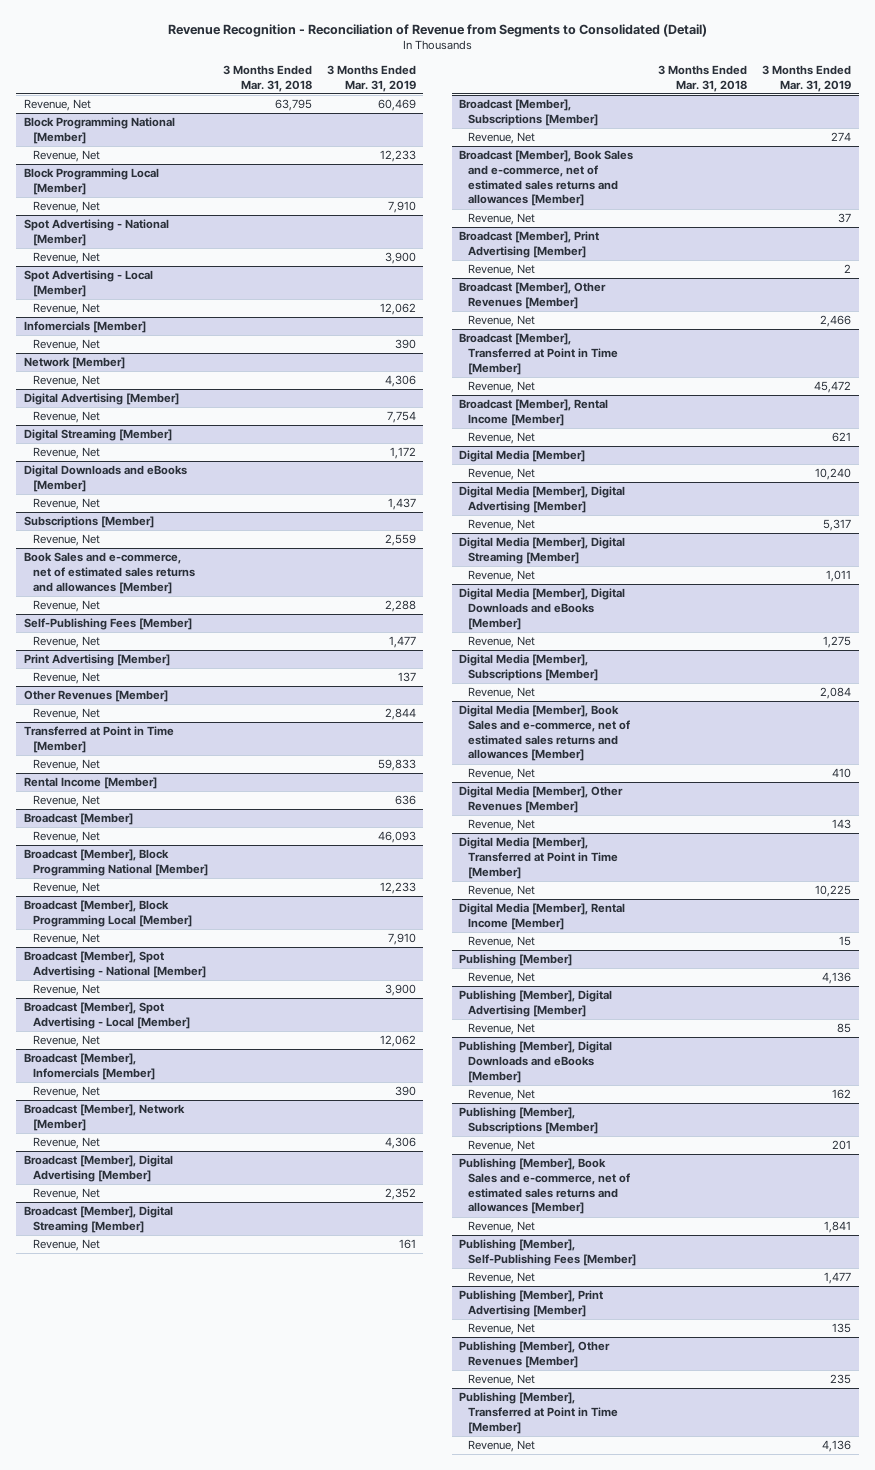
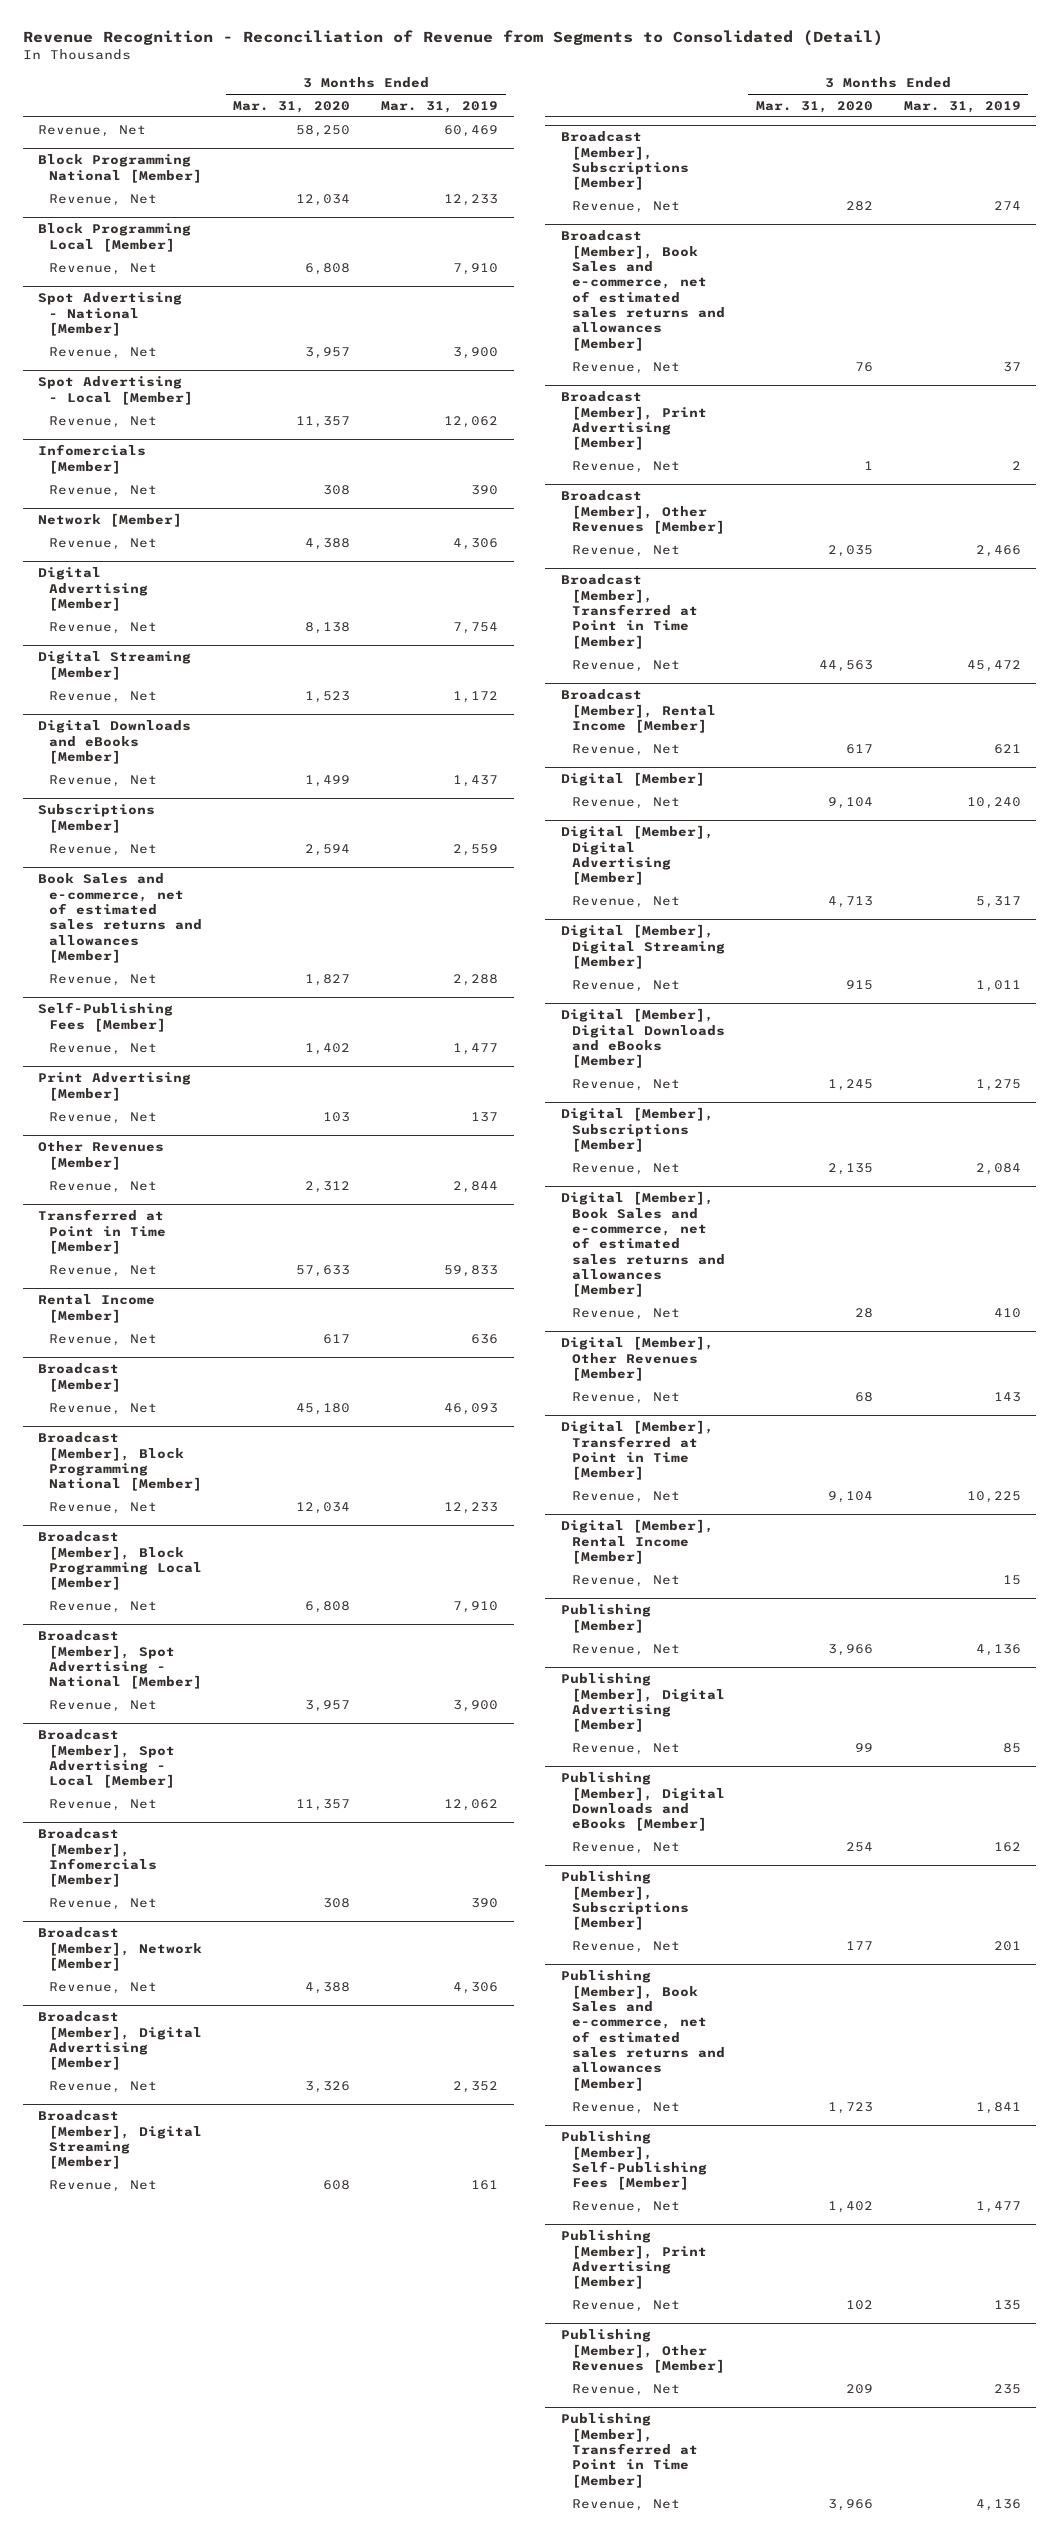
- | 3 Months Ended Mar. 31, 2018 | 3 Months Ended Mar. 31, 2019
+ | 3 Months Ended Mar. 31, 2020 | 3 Months Ended Mar. 31, 2019
- Digital Media [Member]
+ Digital [Member]
- Digital Media [Member], Digital Advertising [Member]
+ Digital [Member], Digital Advertising [Member]
- Digital Media [Member], Digital Streaming [Member]
+ Digital [Member], Digital Streaming [Member]
- Digital Media [Member], Digital Downloads and eBooks [Member]
+ Digital [Member], Digital Downloads and eBooks [Member]
- Digital Media [Member], Subscriptions [Member]
+ Digital [Member], Subscriptions [Member]
- Digital Media [Member], Book Sales and e-commerce, net of estimated sales returns and allowances [Member]
+ Digital [Member], Book Sales and e-commerce, net of estimated sales returns and allowances [Member]
- Digital Media [Member], Other Revenues [Member]
+ Digital [Member], Other Revenues [Member]
- Digital Media [Member], Transferred at Point in Time [Member]
+ Digital [Member], Transferred at Point in Time [Member]
- Digital Media [Member], Rental Income [Member]
+ Digital [Member], Rental Income [Member]

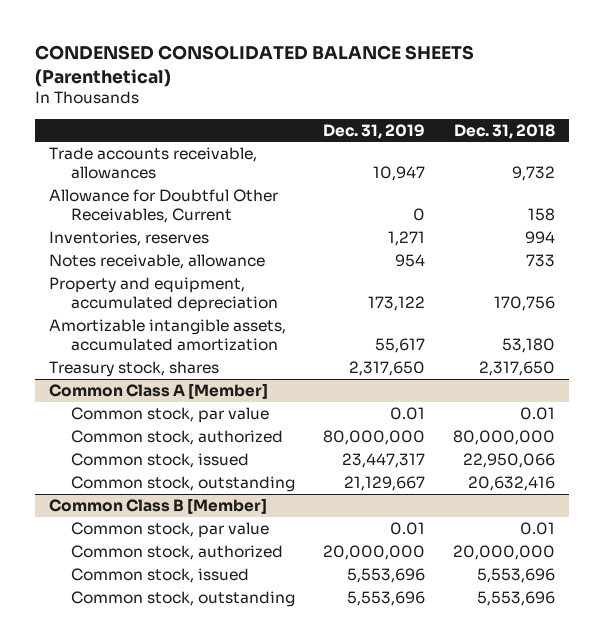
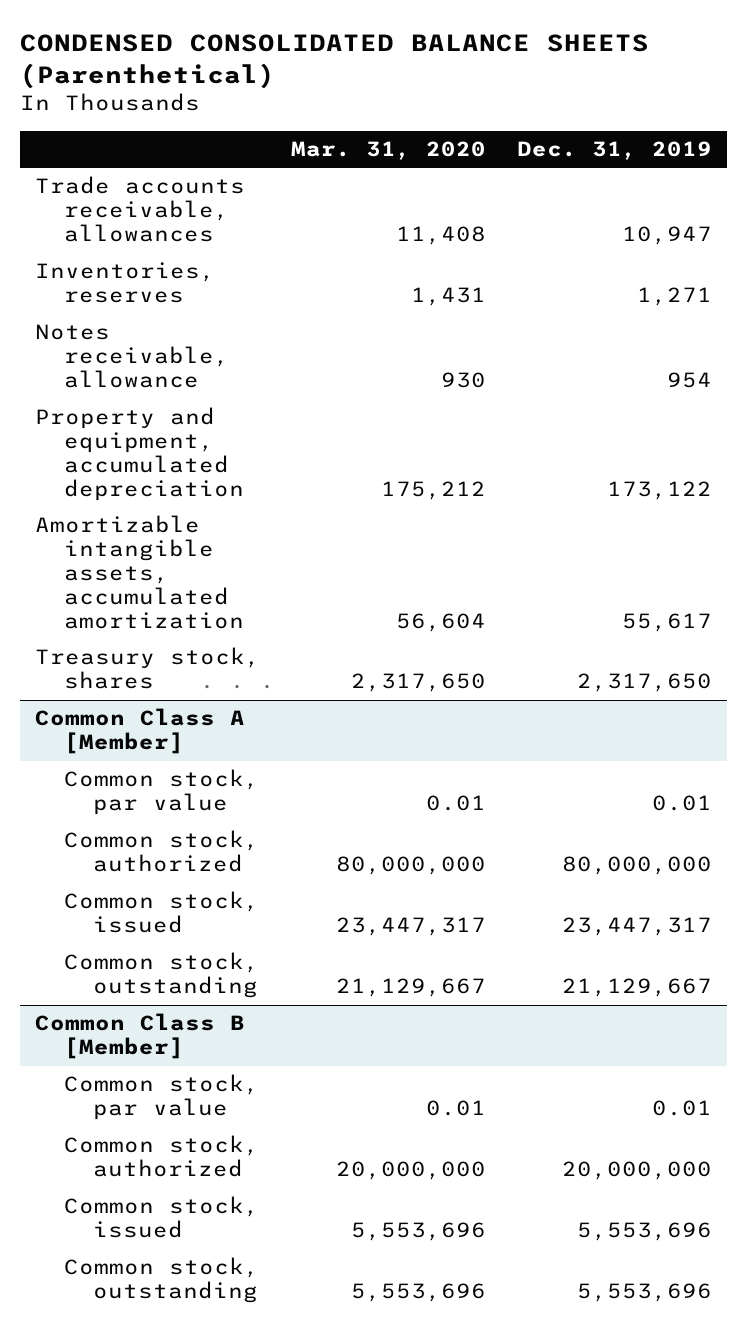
- | Dec. 31, 2019 | Dec. 31, 2018
+ | Mar. 31, 2020 | Dec. 31, 2019
- Allowance for Doubtful Other Receivables, Current | 0 | 158

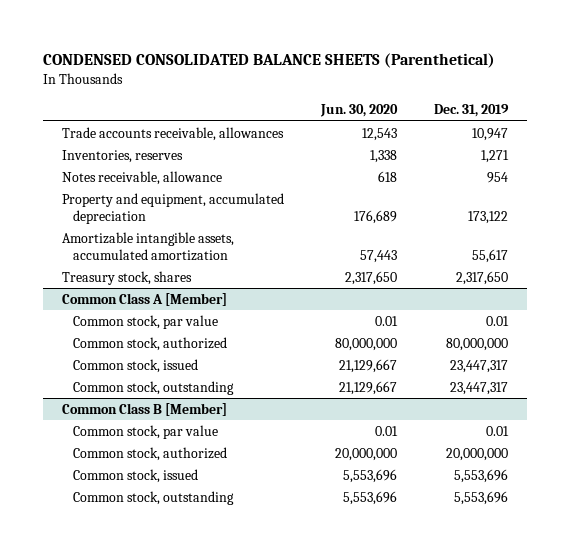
- | Mar. 31, 2020 | Dec. 31, 2019
+ | Jun. 30, 2020 | Dec. 31, 2019
@ Common Class A [Member]
- Common stock, outstanding | 21,129,667 | 21,129,667
+ Common stock, outstanding | 21,129,667 | 23,447,317

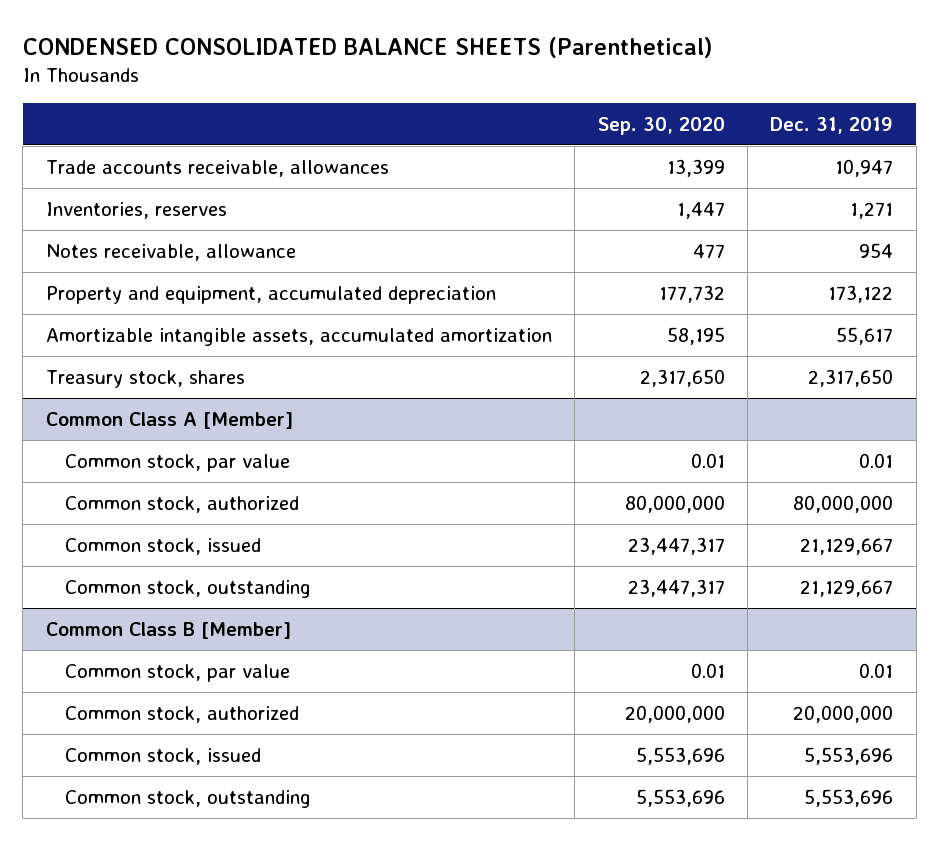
- | Jun. 30, 2020 | Dec. 31, 2019
+ | Sep. 30, 2020 | Dec. 31, 2019
@ Common Class A [Member]
- Common stock, issued | 21,129,667 | 23,447,317
- Common stock, outstanding | 21,129,667 | 23,447,317
+ Common stock, issued | 23,447,317 | 21,129,667
+ Common stock, outstanding | 23,447,317 | 21,129,667

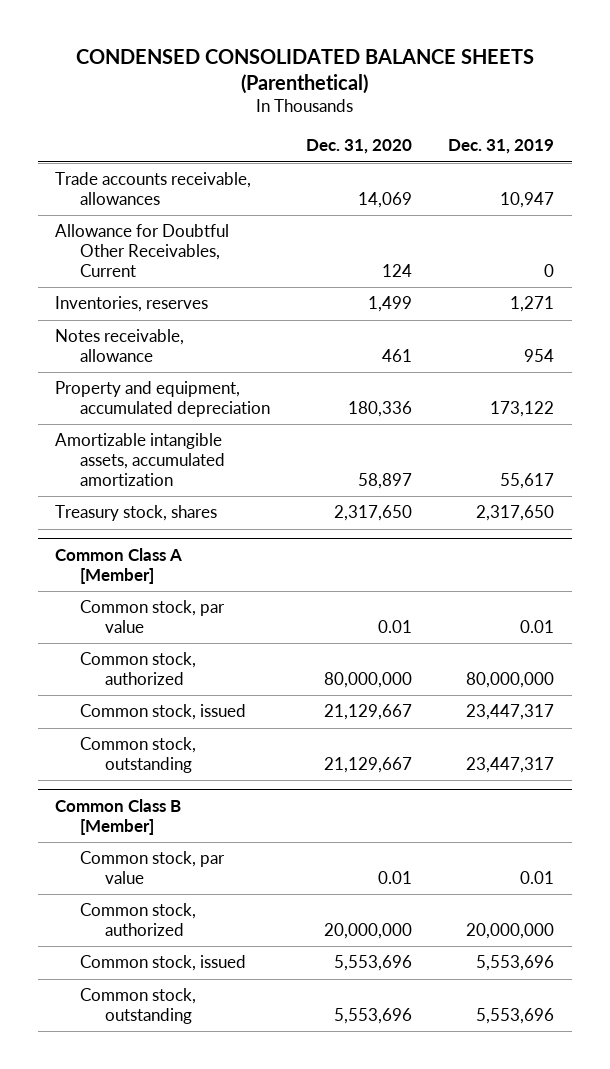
- | Sep. 30, 2020 | Dec. 31, 2019
+ | Dec. 31, 2020 | Dec. 31, 2019
+ Allowance for Doubtful Other Receivables, Current | 124 | 0
@ Common Class A [Member]
- Common stock, issued | 23,447,317 | 21,129,667
- Common stock, outstanding | 23,447,317 | 21,129,667
+ Common stock, issued | 21,129,667 | 23,447,317
+ Common stock, outstanding | 21,129,667 | 23,447,317

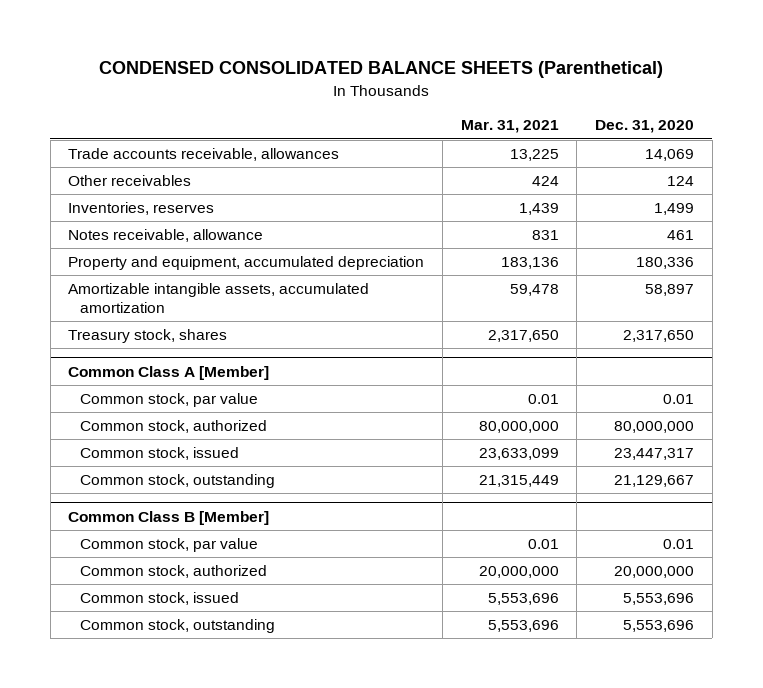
- | Dec. 31, 2020 | Dec. 31, 2019
+ | Mar. 31, 2021 | Dec. 31, 2020
- Allowance for Doubtful Other Receivables, Current | 124 | 0
+ Other receivables | 424 | 124
@ Common Class A [Member]
- Common stock, issued | 21,129,667 | 23,447,317
+ Common stock, issued | 23,633,099 | 23,447,317

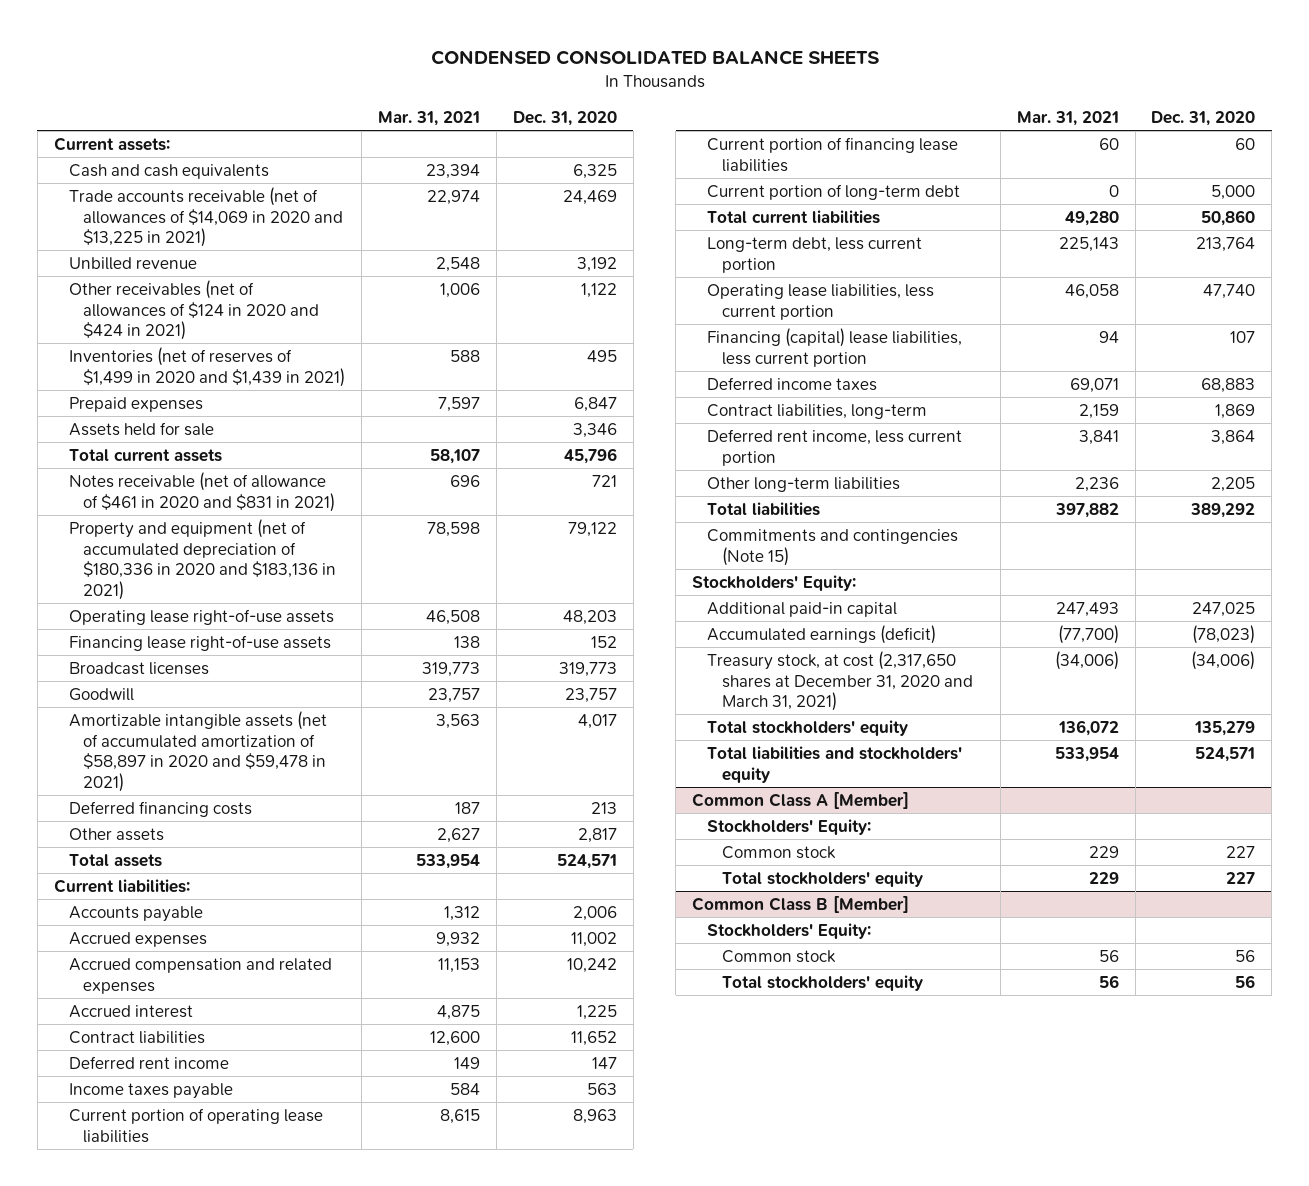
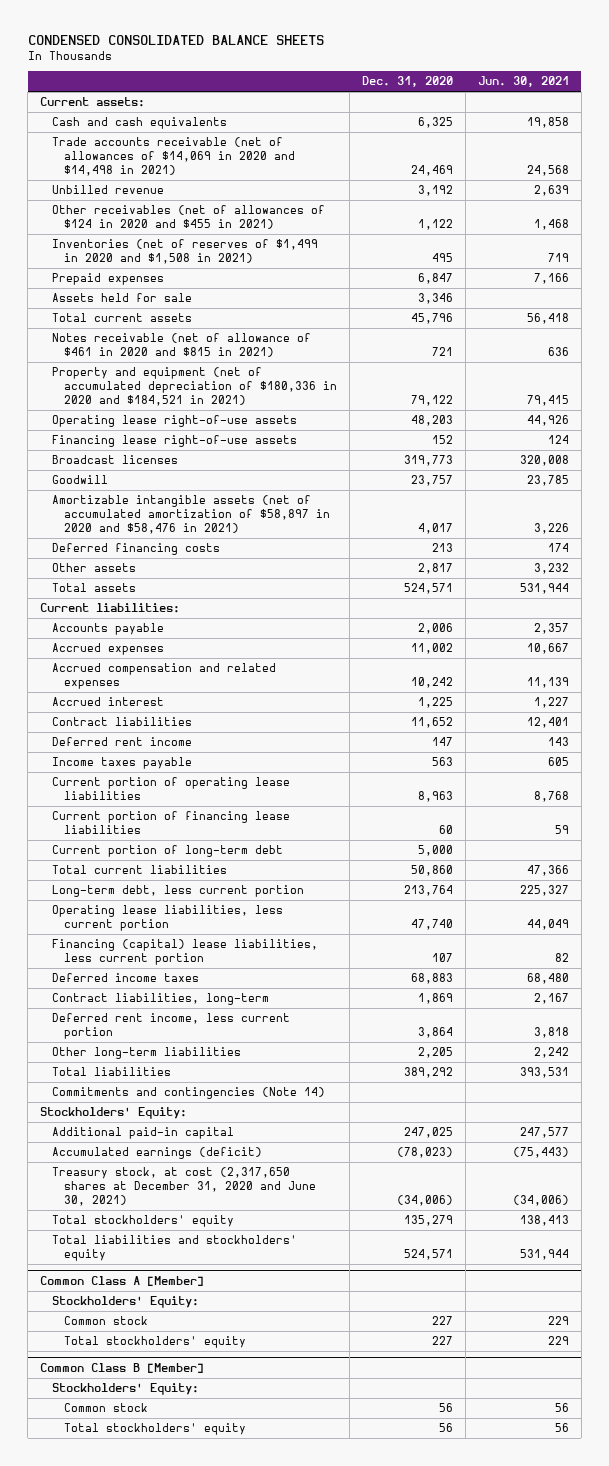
- | Mar. 31, 2021 | Dec. 31, 2020
+ | Dec. 31, 2020 | Jun. 30, 2021
- Trade accounts receivable (net of allowances of $14,069 in 2020 and $13,225 in 2021) | 22,974 | 24,469
+ Trade accounts receivable (net of allowances of $14,069 in 2020 and $14,498 in 2021) | 24,469 | 24,568
- Other receivables (net of allowances of $124 in 2020 and $424 in 2021) | 1,006 | 1,122
- Inventories (net of reserves of $1,499 in 2020 and $1,439 in 2021) | 588 | 495
+ Other receivables (net of allowances of $124 in 2020 and $455 in 2021) | 1,122 | 1,468
+ Inventories (net of reserves of $1,499 in 2020 and $1,508 in 2021) | 495 | 719
- Notes receivable (net of allowance of $461 in 2020 and $831 in 2021) | 696 | 721
- Property and equipment (net of accumulated depreciation of $180,336 in 2020 and $183,136 in 2021) | 78,598 | 79,122
+ Notes receivable (net of allowance of $461 in 2020 and $815 in 2021) | 721 | 636
+ Property and equipment (net of accumulated depreciation of $180,336 in 2020 and $184,521 in 2021) | 79,122 | 79,415
- Amortizable intangible assets (net of accumulated amortization of $58,897 in 2020 and $59,478 in 2021) | 3,563 | 4,017
+ Amortizable intangible assets (net of accumulated amortization of $58,897 in 2020 and $58,476 in 2021) | 4,017 | 3,226
- Commitments and contingencies (Note 15)
+ Commitments and contingencies (Note 14)
- Treasury stock, at cost (2,317,650 shares at December 31, 2020 and March 31, 2021) | (34,006) | (34,006)
+ Treasury stock, at cost (2,317,650 shares at December 31, 2020 and June 30, 2021) | (34,006) | (34,006)

